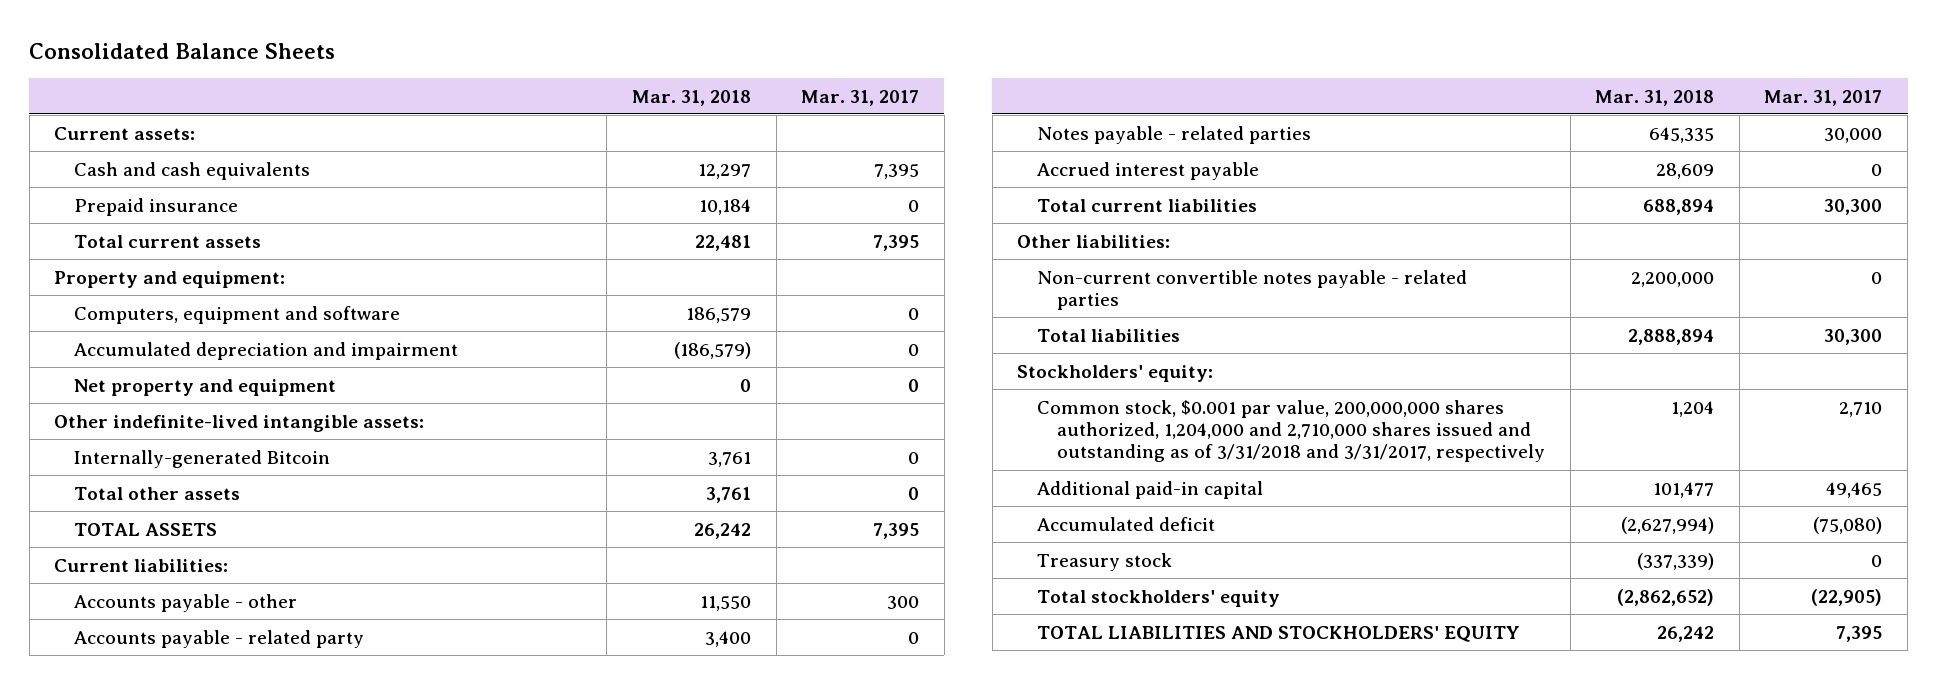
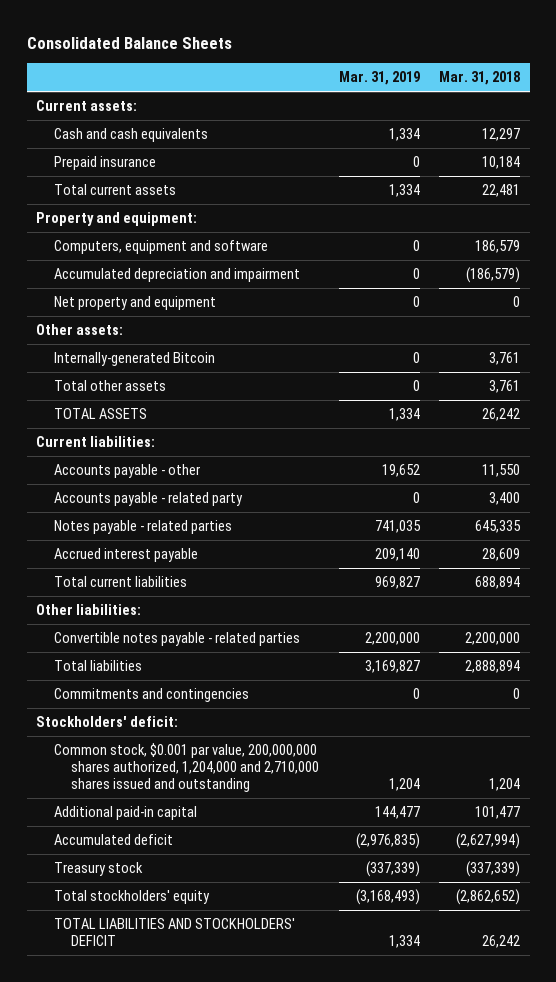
- | Mar. 31, 2018 | Mar. 31, 2017
+ | Mar. 31, 2019 | Mar. 31, 2018
- Other indefinite-lived intangible assets:
+ Other assets:
- Non-current convertible notes payable - related parties | 2,200,000 | 0
+ Convertible notes payable - related parties | 2,200,000 | 2,200,000
- Stockholders' equity:
- Common stock, $0.001 par value, 200,000,000 shares authorized, 1,204,000 and 2,710,000 shares issued and outstanding as of 3/31/2018 and 3/31/2017, respectively | 1,204 | 2,710
+ Commitments and contingencies | 0 | 0
+ Stockholders' deficit:
+ Common stock, $0.001 par value, 200,000,000 shares authorized, 1,204,000 and 2,710,000 shares issued and outstanding | 1,204 | 1,204
- TOTAL LIABILITIES AND STOCKHOLDERS' EQUITY | 26,242 | 7,395
+ TOTAL LIABILITIES AND STOCKHOLDERS' DEFICIT | 1,334 | 26,242

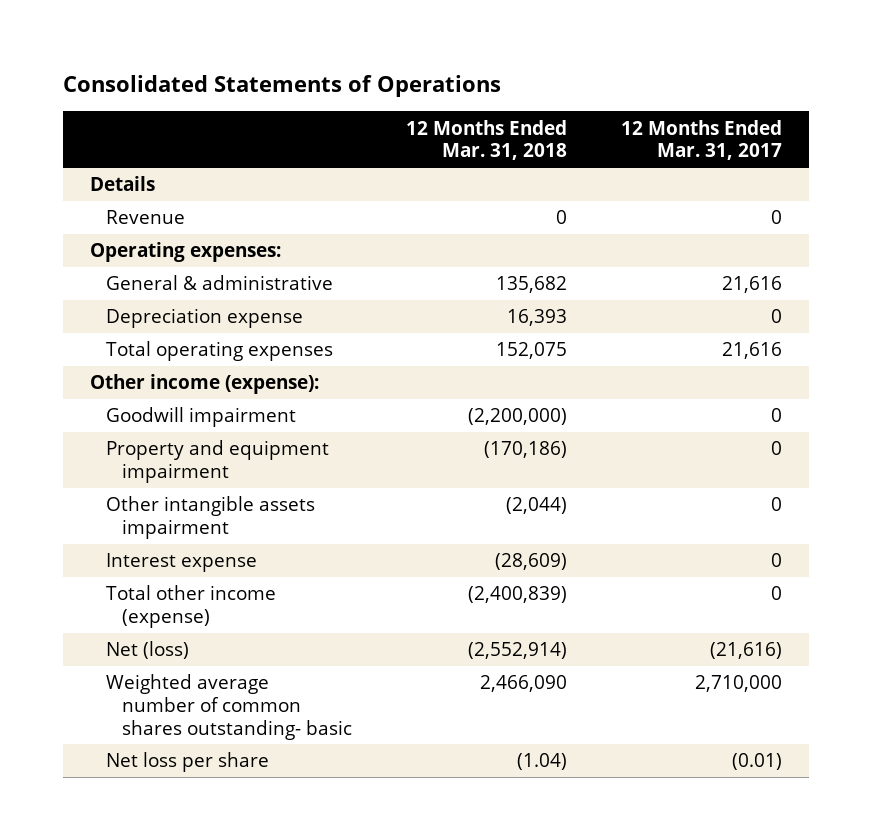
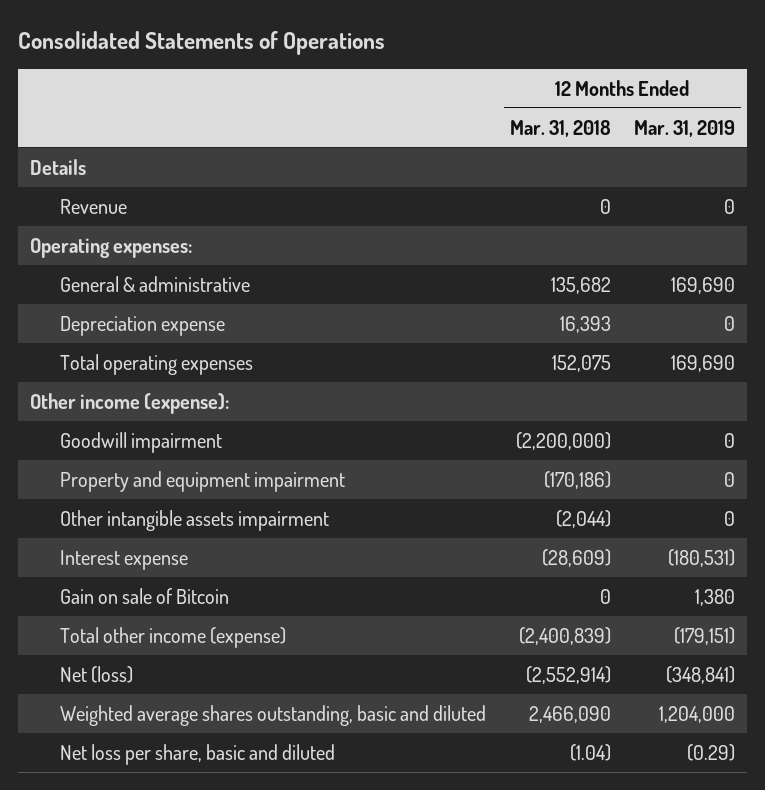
- | 12 Months Ended Mar. 31, 2018 | 12 Months Ended Mar. 31, 2017
+ | 12 Months Ended Mar. 31, 2018 | 12 Months Ended Mar. 31, 2019
+ Gain on sale of Bitcoin | 0 | 1,380
- Weighted average number of common shares outstanding- basic | 2,466,090 | 2,710,000
- Net loss per share | (1.04) | (0.01)
+ Weighted average shares outstanding, basic and diluted | 2,466,090 | 1,204,000
+ Net loss per share, basic and diluted | (1.04) | (0.29)

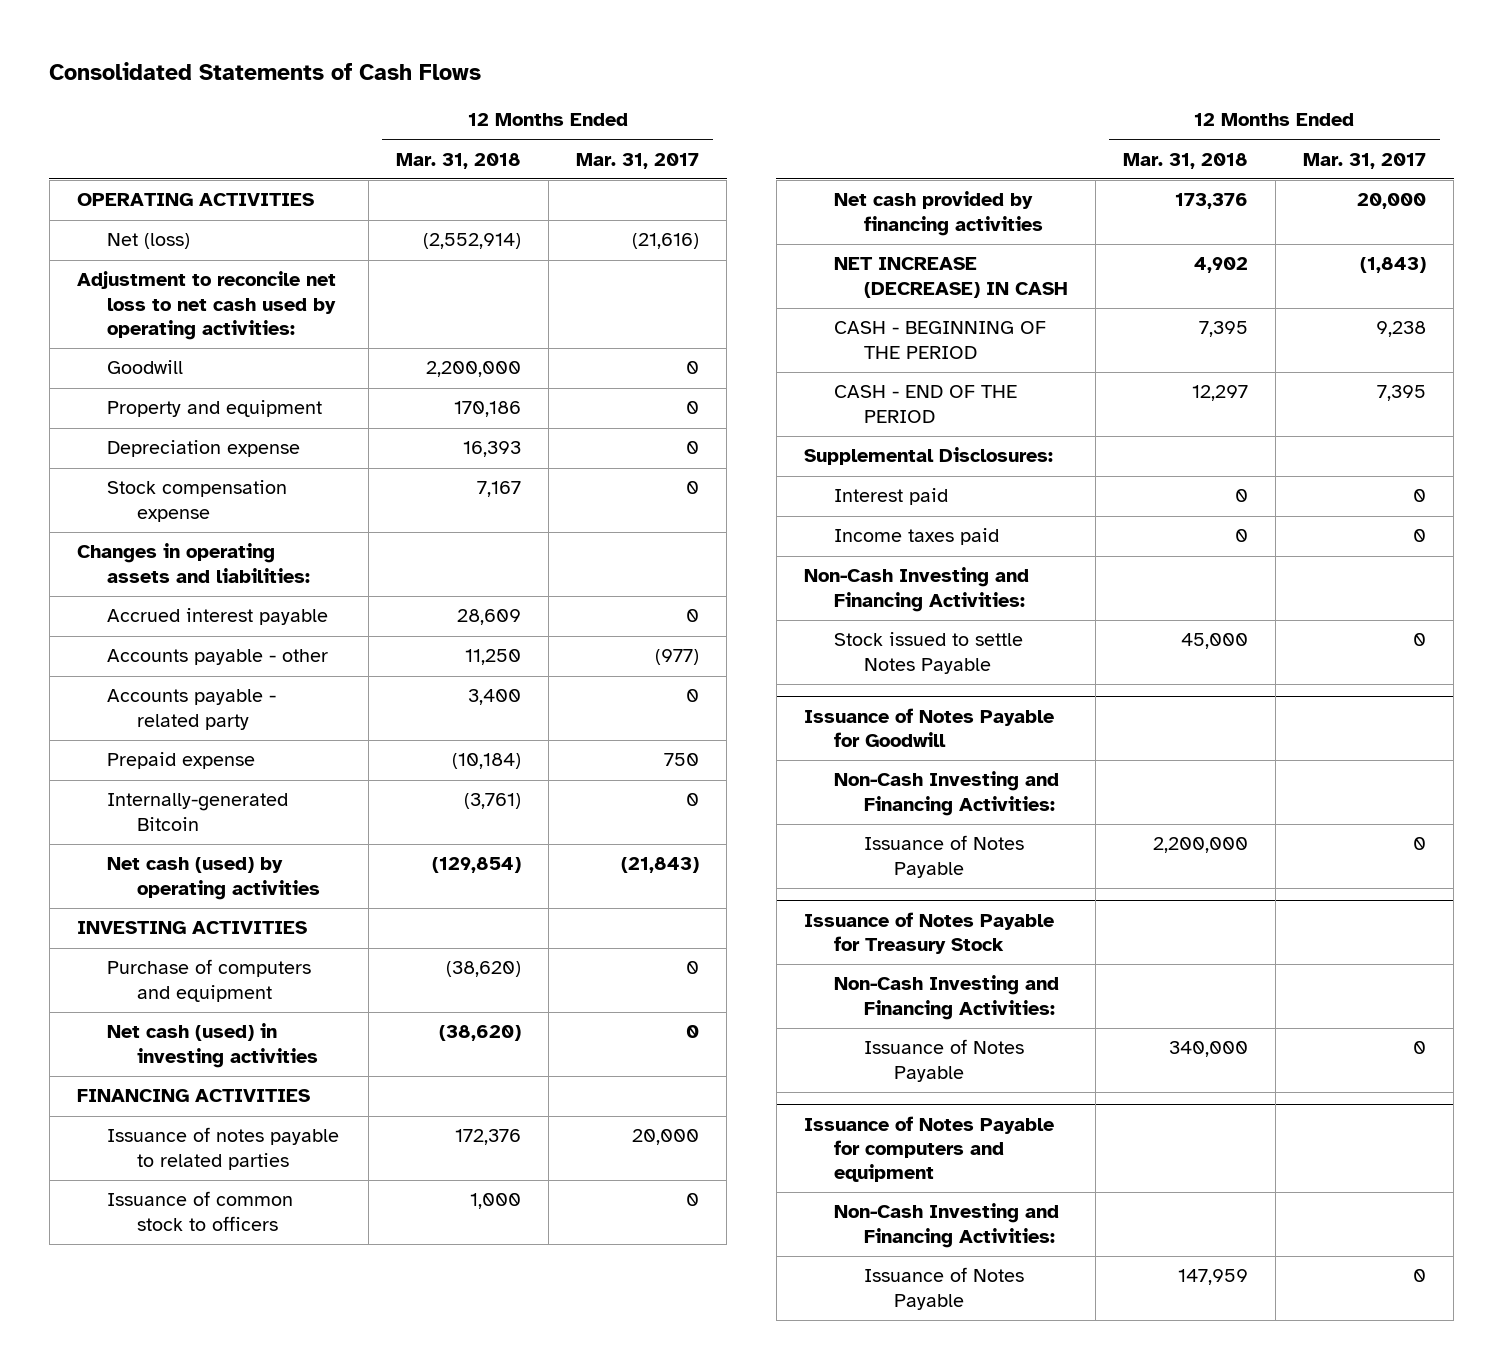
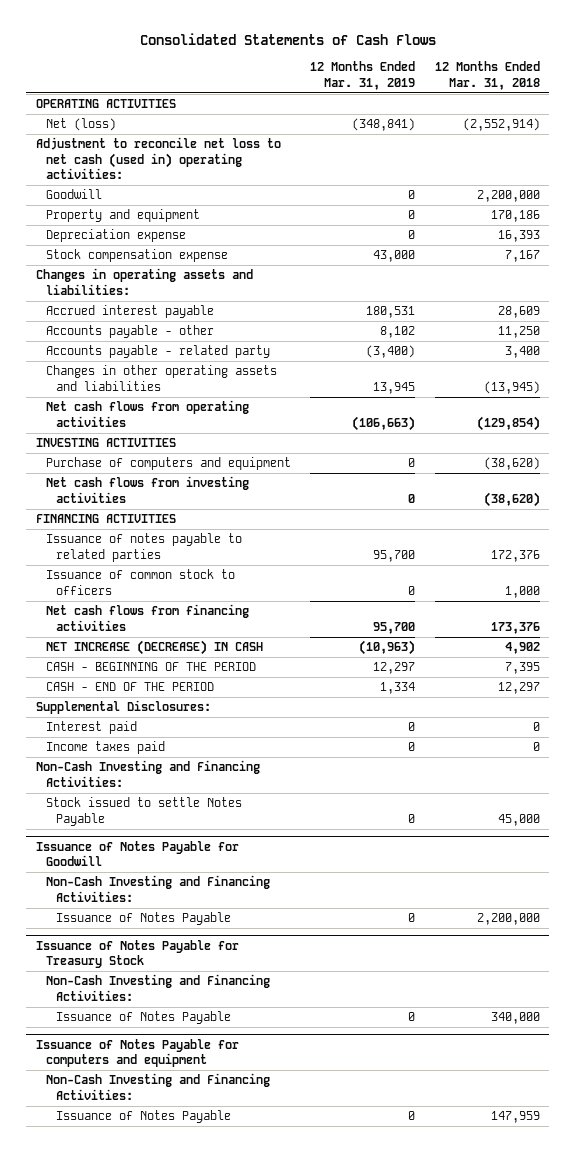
- | 12 Months Ended Mar. 31, 2018 | 12 Months Ended Mar. 31, 2017
+ | 12 Months Ended Mar. 31, 2019 | 12 Months Ended Mar. 31, 2018
- Adjustment to reconcile net loss to net cash used by operating activities:
+ Adjustment to reconcile net loss to net cash (used in) operating activities:
- Prepaid expense | (10,184) | 750
- Internally-generated Bitcoin | (3,761) | 0
- Net cash (used) by operating activities | (129,854) | (21,843)
+ Changes in other operating assets and liabilities | 13,945 | (13,945)
+ Net cash flows from operating activities | (106,663) | (129,854)
- Net cash (used) in investing activities | (38,620) | 0
+ Net cash flows from investing activities | 0 | (38,620)
- Net cash provided by financing activities | 173,376 | 20,000
+ Net cash flows from financing activities | 95,700 | 173,376

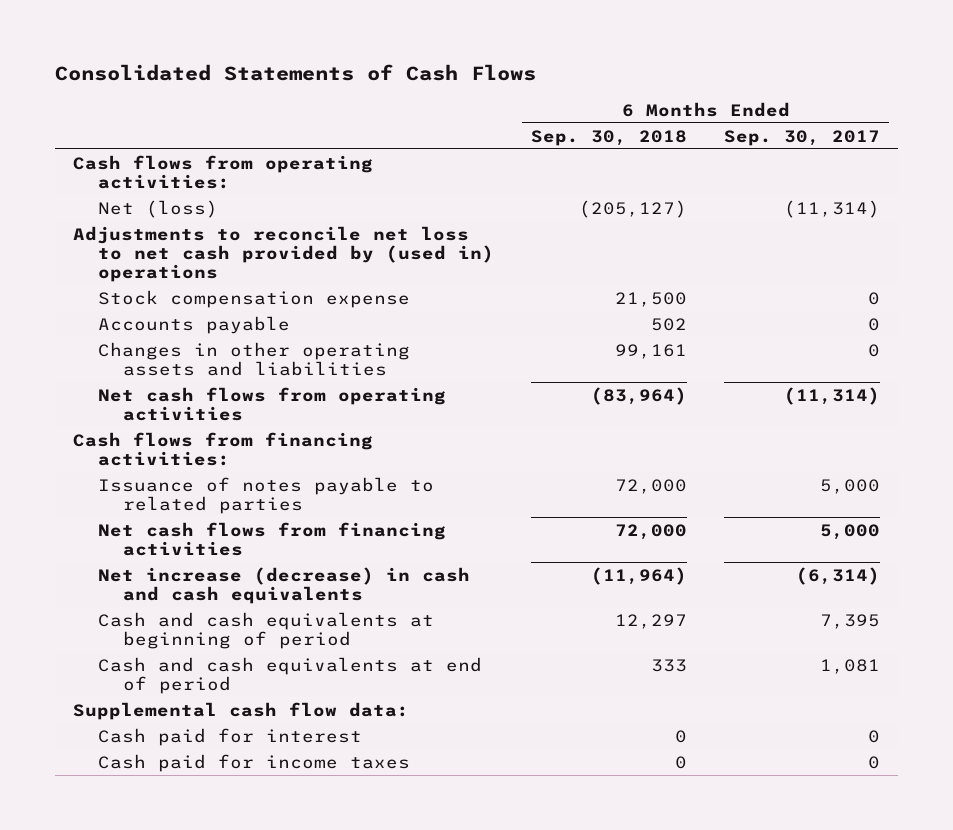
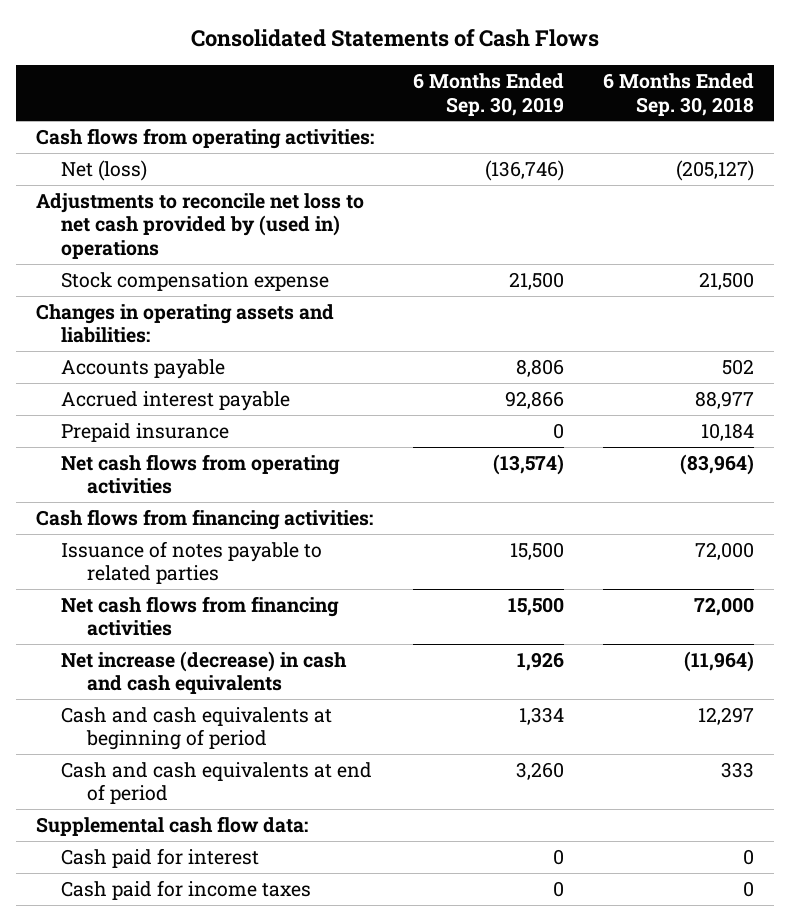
- | 6 Months Ended Sep. 30, 2018 | 6 Months Ended Sep. 30, 2017
+ | 6 Months Ended Sep. 30, 2019 | 6 Months Ended Sep. 30, 2018
+ Changes in operating assets and liabilities:
- Changes in other operating assets and liabilities | 99,161 | 0
+ Accrued interest payable | 92,866 | 88,977
+ Prepaid insurance | 0 | 10,184

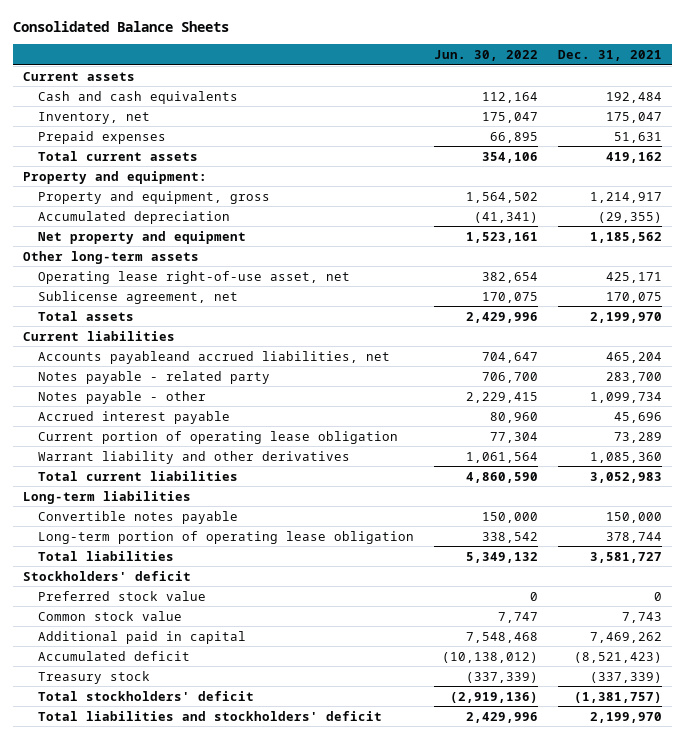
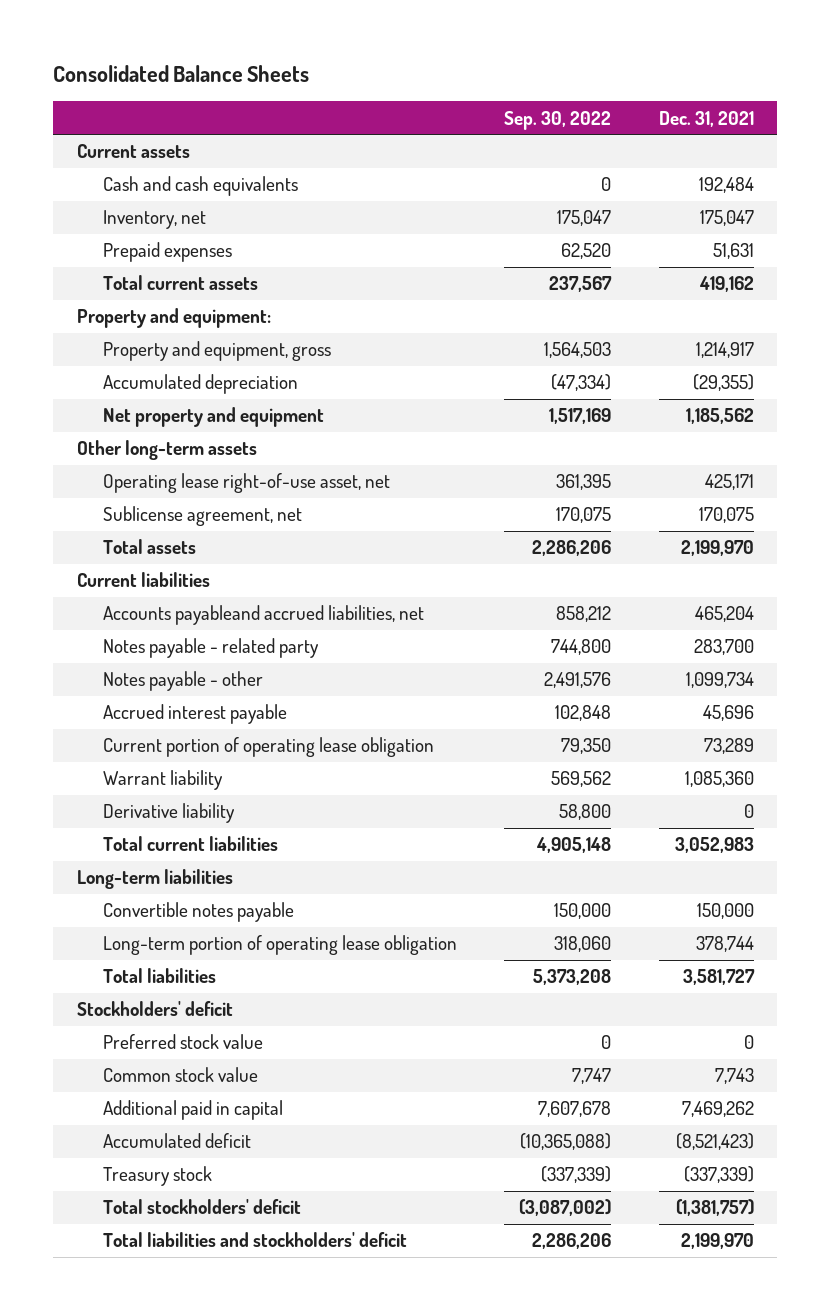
- | Jun. 30, 2022 | Dec. 31, 2021
+ | Sep. 30, 2022 | Dec. 31, 2021
- Warrant liability and other derivatives | 1,061,564 | 1,085,360
+ Warrant liability | 569,562 | 1,085,360
+ Derivative liability | 58,800 | 0

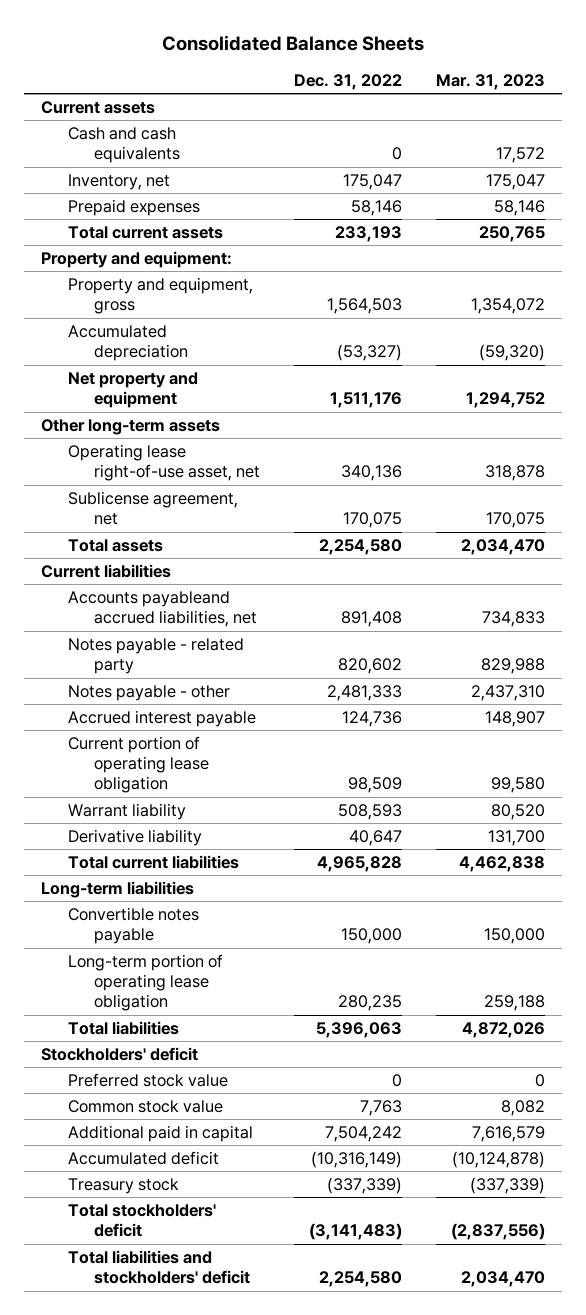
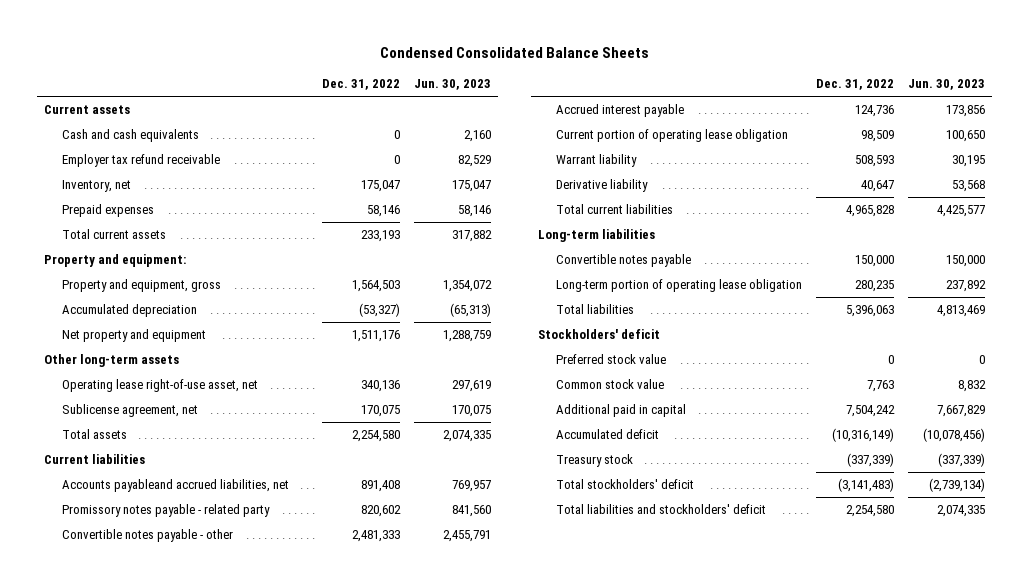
- Consolidated Balance Sheets
+ Condensed Consolidated Balance Sheets
- | Dec. 31, 2022 | Mar. 31, 2023
+ | Dec. 31, 2022 | Jun. 30, 2023
+ Employer tax refund receivable | 0 | 82,529
- Notes payable - related party | 820,602 | 829,988
- Notes payable - other | 2,481,333 | 2,437,310
+ Promissory notes payable - related party | 820,602 | 841,560
+ Convertible notes payable - other | 2,481,333 | 2,455,791

